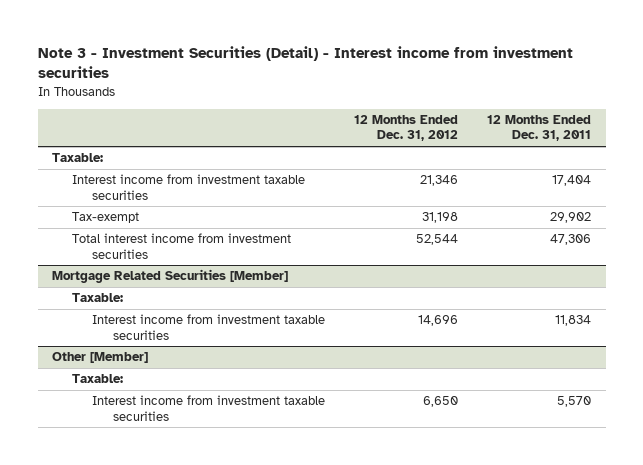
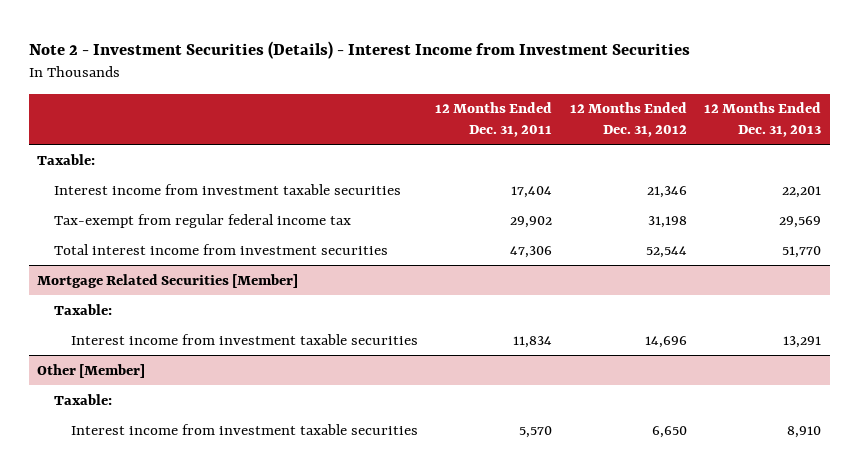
- Note 3 - Investment Securities (Detail) - Interest income from investment securities
+ Note 2 - Investment Securities (Details) - Interest Income from Investment Securities
- | 12 Months Ended Dec. 31, 2012 | 12 Months Ended Dec. 31, 2011
+ | 12 Months Ended Dec. 31, 2011 | 12 Months Ended Dec. 31, 2012 | 12 Months Ended Dec. 31, 2013
- Tax-exempt | 31,198 | 29,902
+ Tax-exempt from regular federal income tax | 29,902 | 31,198 | 29,569

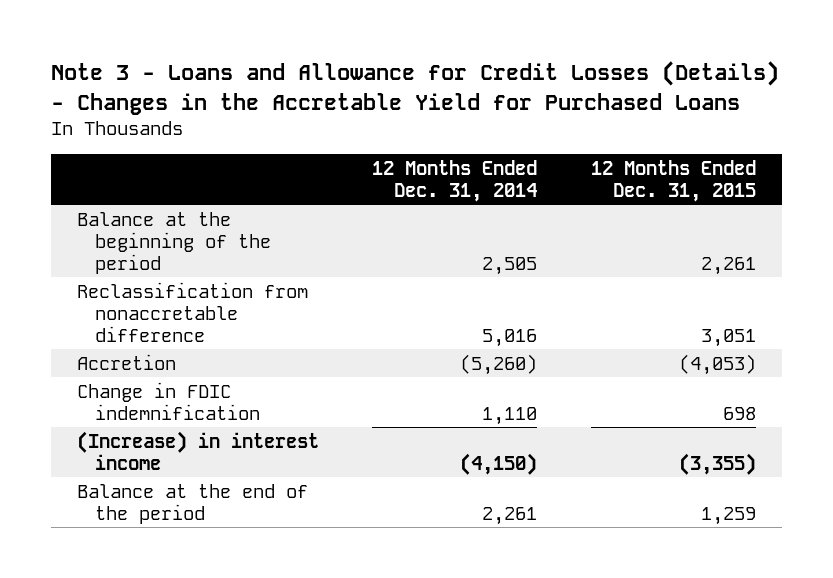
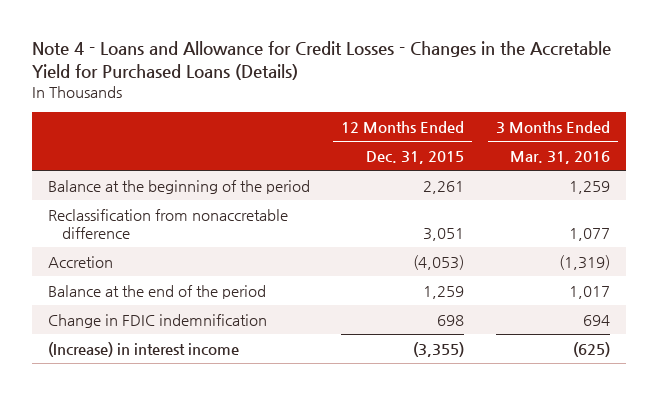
- Note 3 - Loans and Allowance for Credit Losses (Details) - Changes in the Accretable Yield for Purchased Loans
+ Note 4 - Loans and Allowance for Credit Losses - Changes in the Accretable Yield for Purchased Loans (Details)
- | 12 Months Ended Dec. 31, 2014 | 12 Months Ended Dec. 31, 2015
+ | 12 Months Ended Dec. 31, 2015 | 3 Months Ended Mar. 31, 2016
moved up: Balance at the end of the period | 1,259 | 1,017

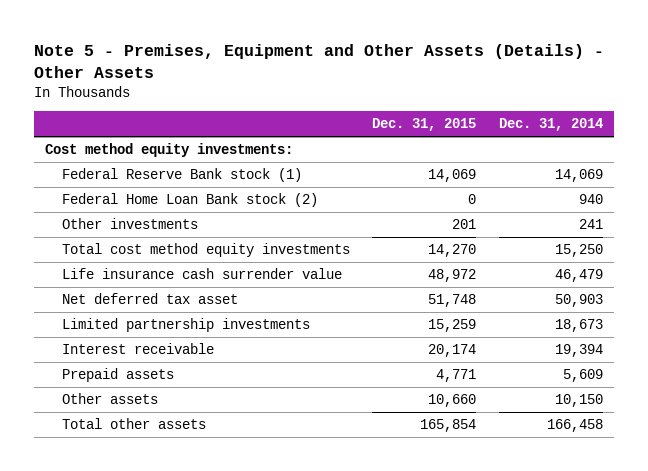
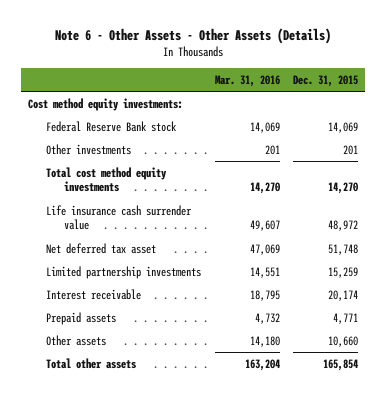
- Note 5 - Premises, Equipment and Other Assets (Details) - Other Assets
+ Note 6 - Other Assets - Other Assets (Details)
- | Dec. 31, 2015 | Dec. 31, 2014
+ | Mar. 31, 2016 | Dec. 31, 2015
- Federal Reserve Bank stock (1) | 14,069 | 14,069
- Federal Home Loan Bank stock (2) | 0 | 940
+ Federal Reserve Bank stock | 14,069 | 14,069

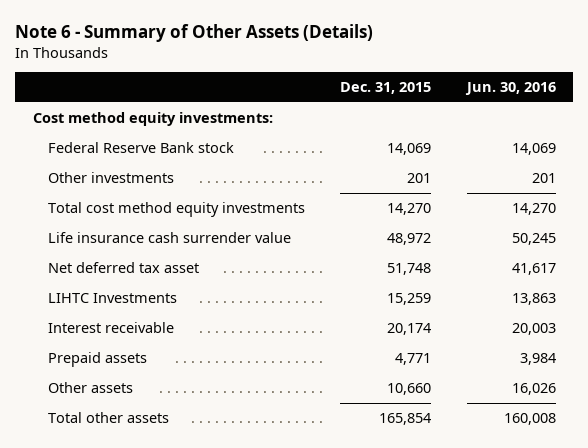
- Note 6 - Other Assets - Other Assets (Details)
+ Note 6 - Summary of Other Assets (Details)
- | Mar. 31, 2016 | Dec. 31, 2015
+ | Dec. 31, 2015 | Jun. 30, 2016
- Limited partnership investments | 14,551 | 15,259
+ LIHTC Investments | 15,259 | 13,863

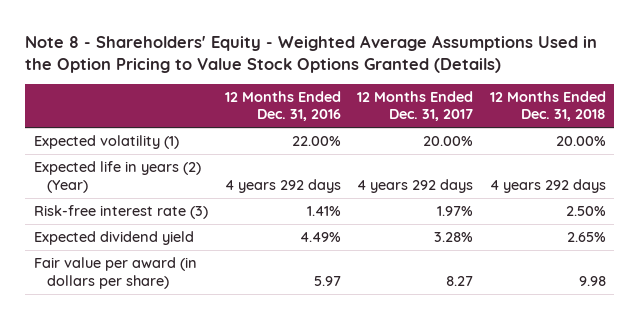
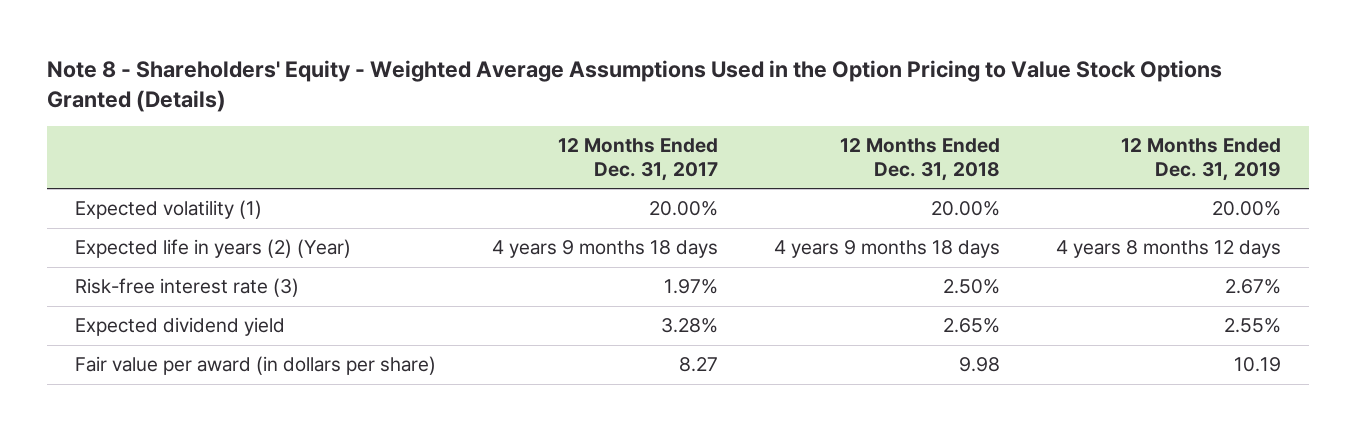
- | 12 Months Ended Dec. 31, 2016 | 12 Months Ended Dec. 31, 2017 | 12 Months Ended Dec. 31, 2018
+ | 12 Months Ended Dec. 31, 2017 | 12 Months Ended Dec. 31, 2018 | 12 Months Ended Dec. 31, 2019
- Expected life in years (2) (Year) | 4 years 292 days | 4 years 292 days | 4 years 292 days
+ Expected life in years (2) (Year) | 4 years 9 months 18 days | 4 years 9 months 18 days | 4 years 8 months 12 days

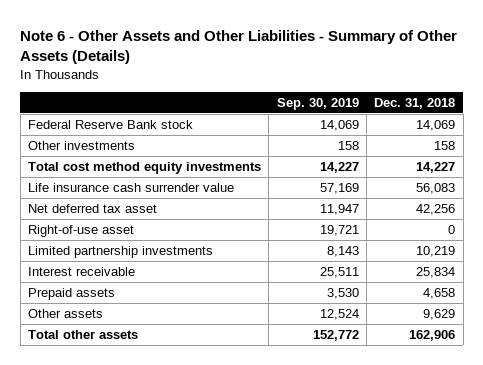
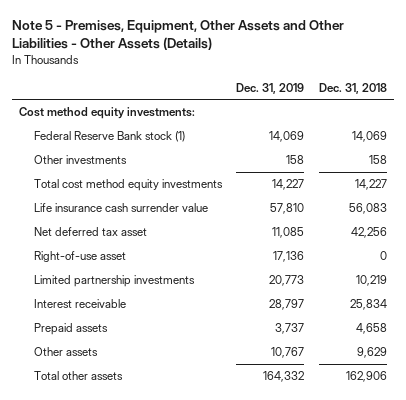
- Note 6 - Other Assets and Other Liabilities - Summary of Other Assets (Details)
+ Note 5 - Premises, Equipment, Other Assets and Other Liabilities - Other Assets (Details)
- | Sep. 30, 2019 | Dec. 31, 2018
+ | Dec. 31, 2019 | Dec. 31, 2018
- Federal Reserve Bank stock | 14,069 | 14,069
+ Cost method equity investments:
+ Federal Reserve Bank stock (1) | 14,069 | 14,069

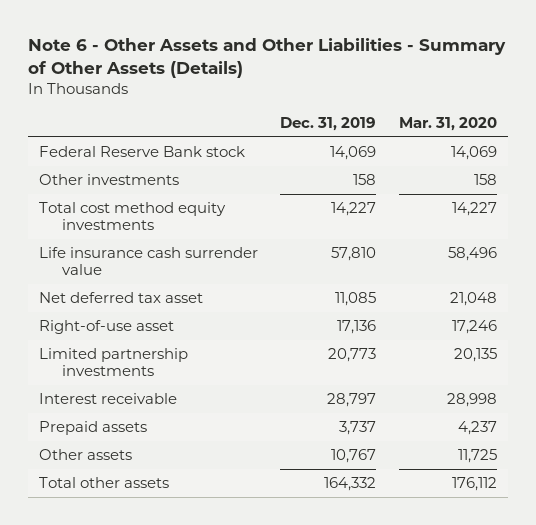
- Note 5 - Premises, Equipment, Other Assets and Other Liabilities - Other Assets (Details)
+ Note 6 - Other Assets and Other Liabilities - Summary of Other Assets (Details)
- | Dec. 31, 2019 | Dec. 31, 2018
+ | Dec. 31, 2019 | Mar. 31, 2020
- Cost method equity investments:
- Federal Reserve Bank stock (1) | 14,069 | 14,069
+ Federal Reserve Bank stock | 14,069 | 14,069

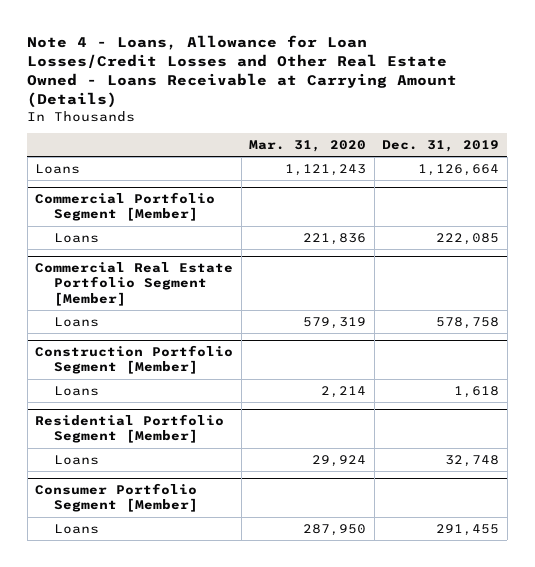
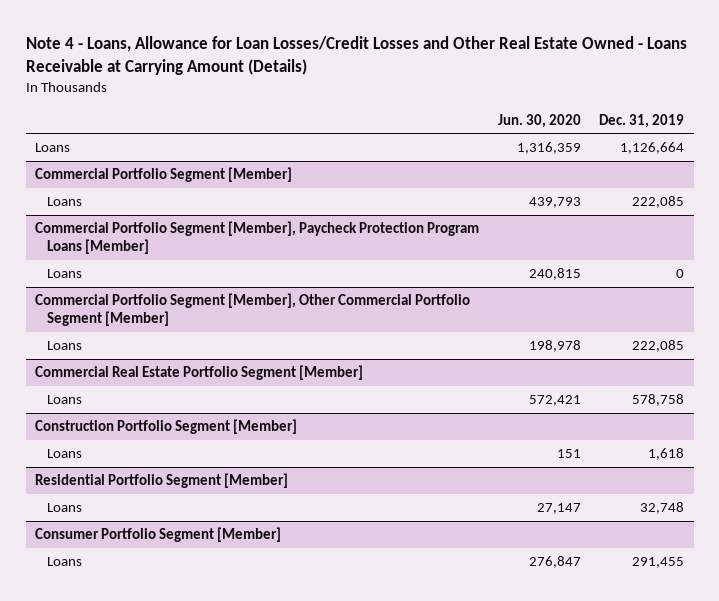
- | Mar. 31, 2020 | Dec. 31, 2019
+ | Jun. 30, 2020 | Dec. 31, 2019
+ Commercial Portfolio Segment [Member], Paycheck Protection Program Loans [Member]
+ Loans | 240,815 | 0
+ Commercial Portfolio Segment [Member], Other Commercial Portfolio Segment [Member]
+ Loans | 198,978 | 222,085

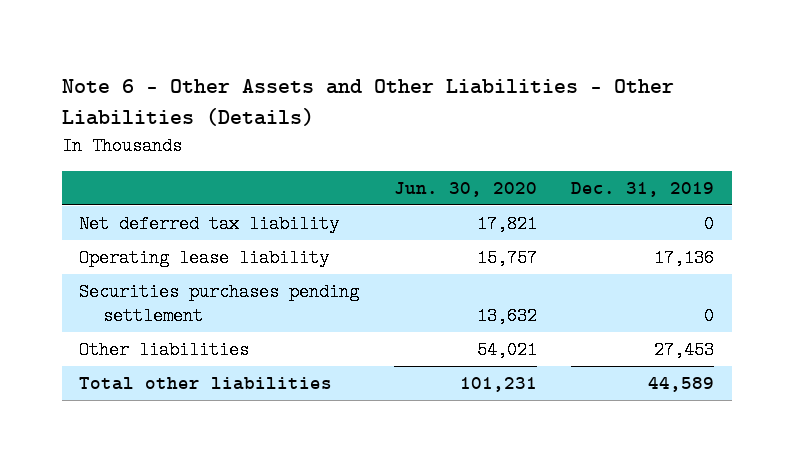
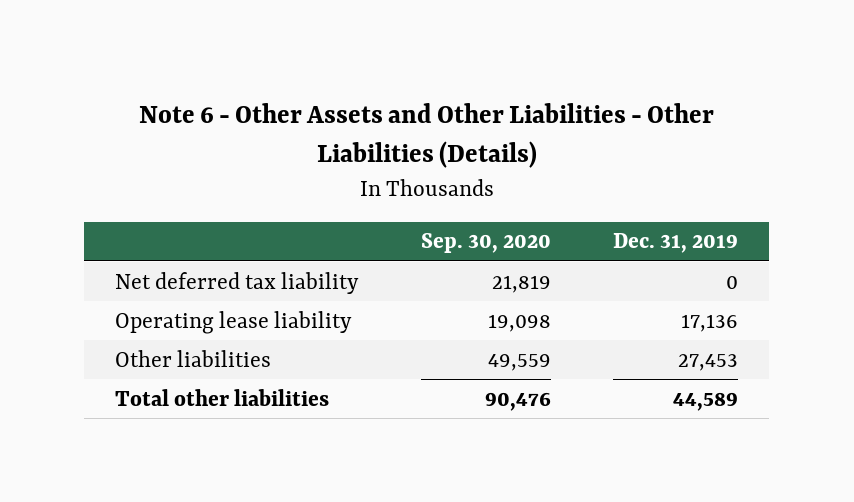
- | Jun. 30, 2020 | Dec. 31, 2019
+ | Sep. 30, 2020 | Dec. 31, 2019
- Securities purchases pending settlement | 13,632 | 0

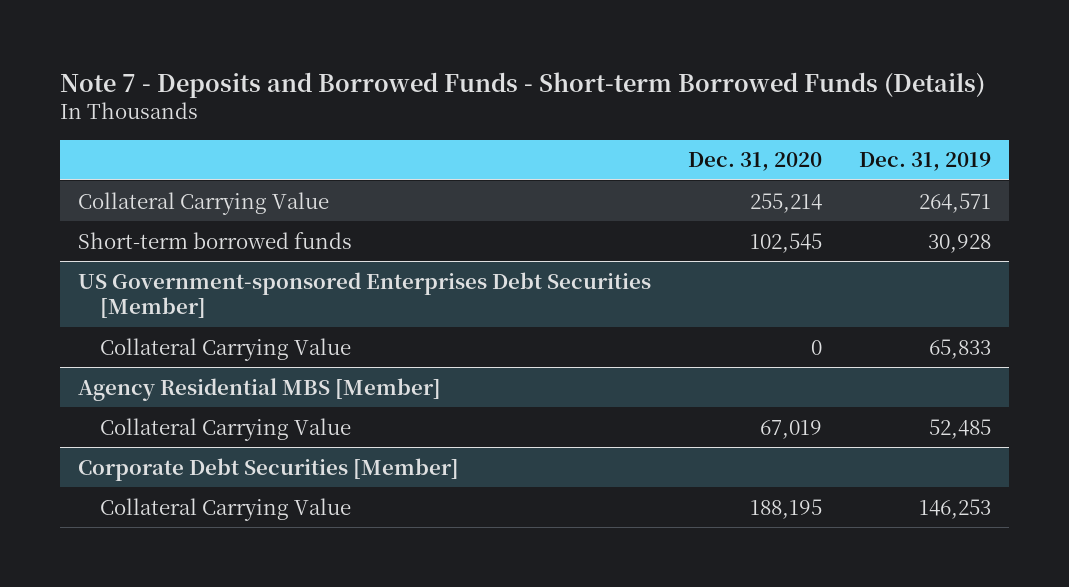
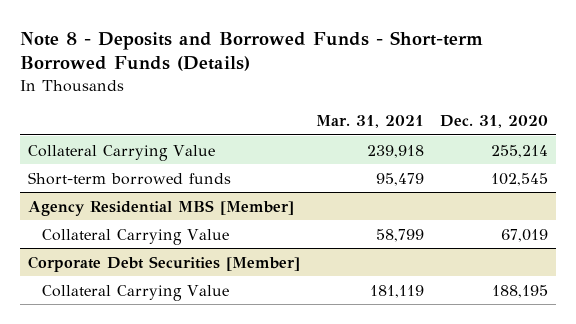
- Note 7 - Deposits and Borrowed Funds - Short-term Borrowed Funds (Details)
+ Note 8 - Deposits and Borrowed Funds - Short-term Borrowed Funds (Details)
- | Dec. 31, 2020 | Dec. 31, 2019
+ | Mar. 31, 2021 | Dec. 31, 2020
- US Government-sponsored Enterprises Debt Securities [Member]
- Collateral Carrying Value | 0 | 65,833

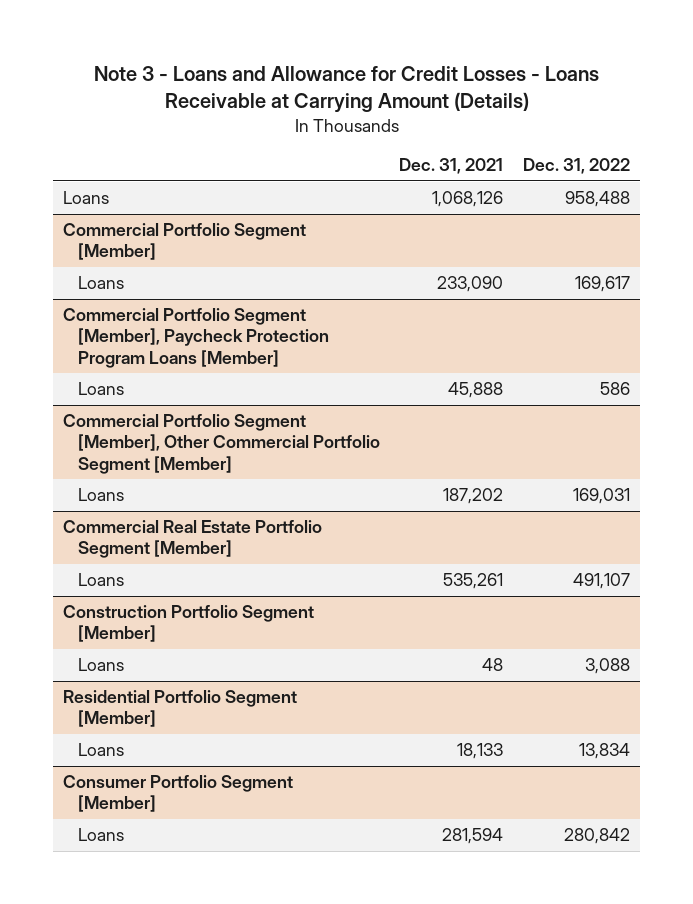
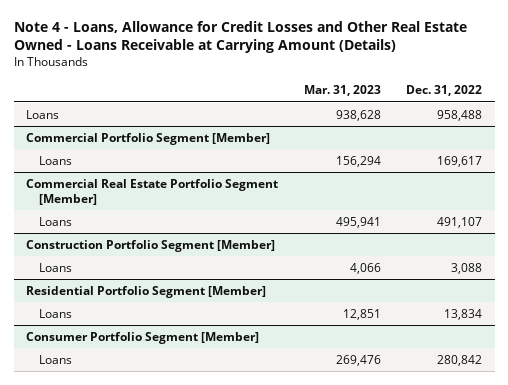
- Note 3 - Loans and Allowance for Credit Losses - Loans Receivable at Carrying Amount (Details)
+ Note 4 - Loans, Allowance for Credit Losses and Other Real Estate Owned - Loans Receivable at Carrying Amount (Details)
- | Dec. 31, 2021 | Dec. 31, 2022
+ | Mar. 31, 2023 | Dec. 31, 2022
- Commercial Portfolio Segment [Member], Paycheck Protection Program Loans [Member]
- Loans | 45,888 | 586
- Commercial Portfolio Segment [Member], Other Commercial Portfolio Segment [Member]
- Loans | 187,202 | 169,031

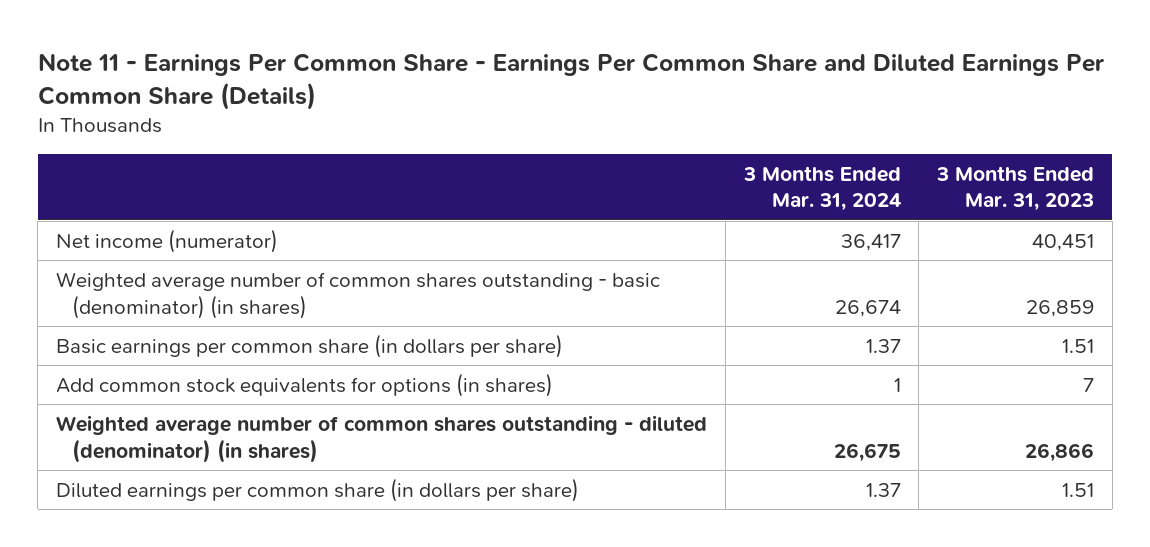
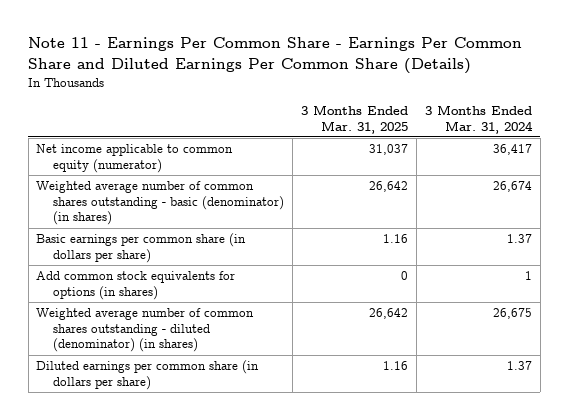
- | 3 Months Ended Mar. 31, 2024 | 3 Months Ended Mar. 31, 2023
+ | 3 Months Ended Mar. 31, 2025 | 3 Months Ended Mar. 31, 2024
- Net income (numerator) | 36,417 | 40,451
+ Net income applicable to common equity (numerator) | 31,037 | 36,417

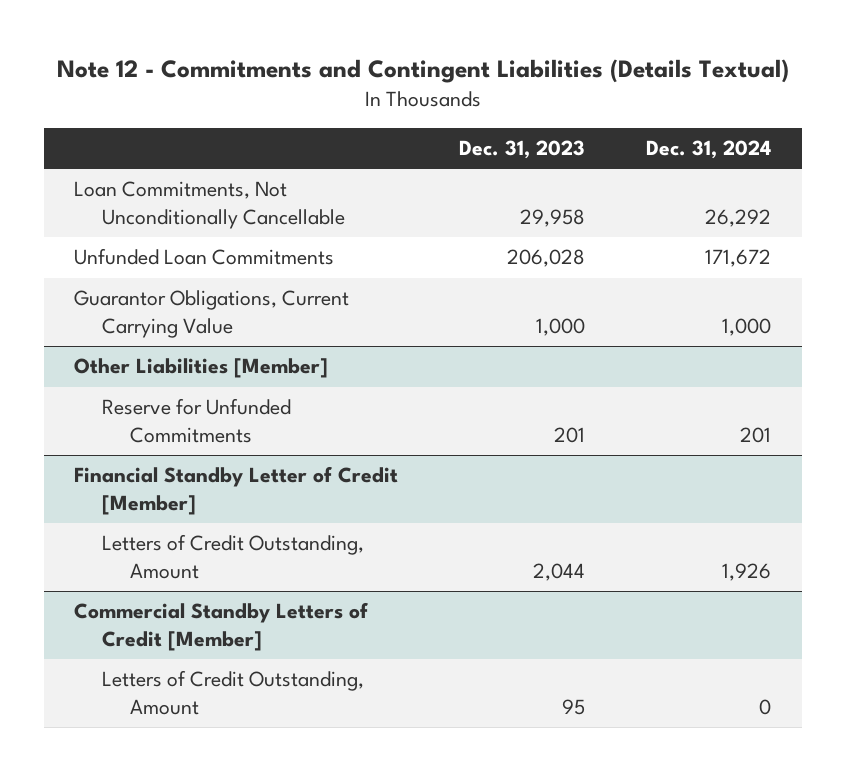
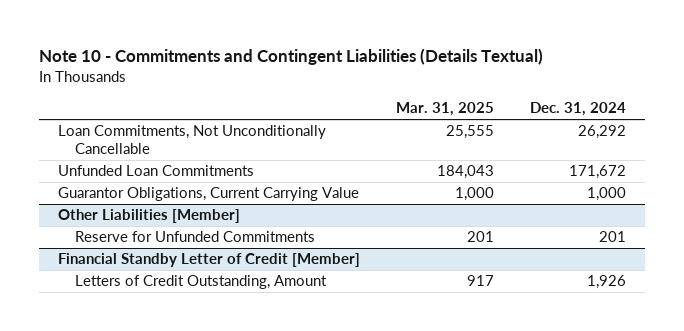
- Note 12 - Commitments and Contingent Liabilities (Details Textual)
+ Note 10 - Commitments and Contingent Liabilities (Details Textual)
- | Dec. 31, 2023 | Dec. 31, 2024
+ | Mar. 31, 2025 | Dec. 31, 2024
- Commercial Standby Letters of Credit [Member]
- Letters of Credit Outstanding, Amount | 95 | 0

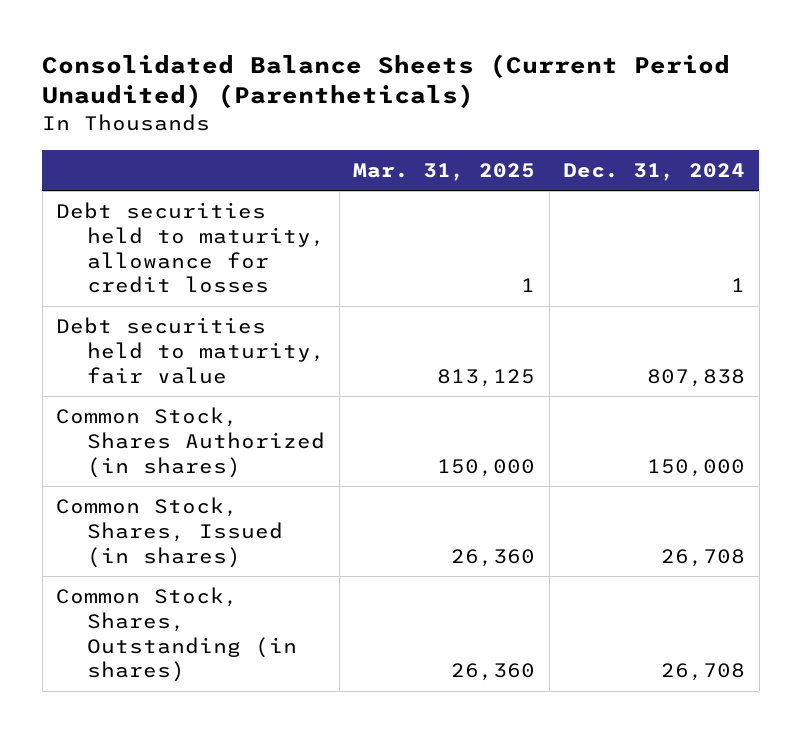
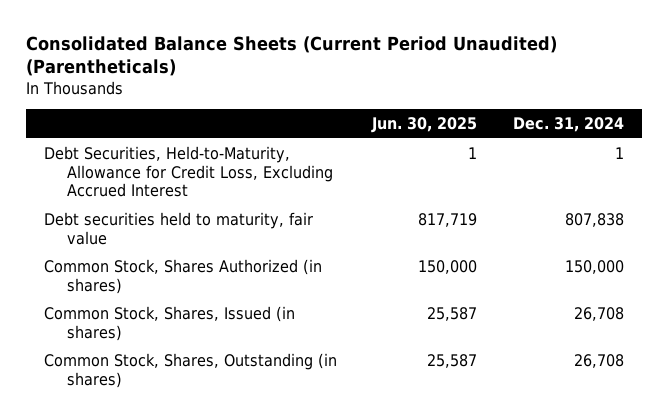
- | Mar. 31, 2025 | Dec. 31, 2024
+ | Jun. 30, 2025 | Dec. 31, 2024
- Debt securities held to maturity, allowance for credit losses | 1 | 1
+ Debt Securities, Held-to-Maturity, Allowance for Credit Loss, Excluding Accrued Interest | 1 | 1

